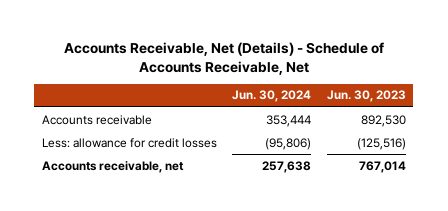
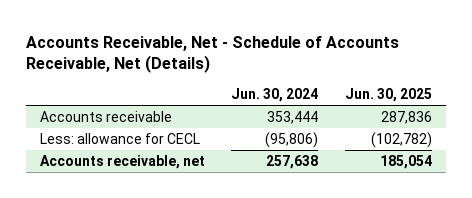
- Accounts Receivable, Net (Details) - Schedule of Accounts Receivable, Net
+ Accounts Receivable, Net - Schedule of Accounts Receivable, Net (Details)
- | Jun. 30, 2024 | Jun. 30, 2023
+ | Jun. 30, 2024 | Jun. 30, 2025
- Less: allowance for credit losses | (95,806) | (125,516)
+ Less: allowance for CECL | (95,806) | (102,782)

